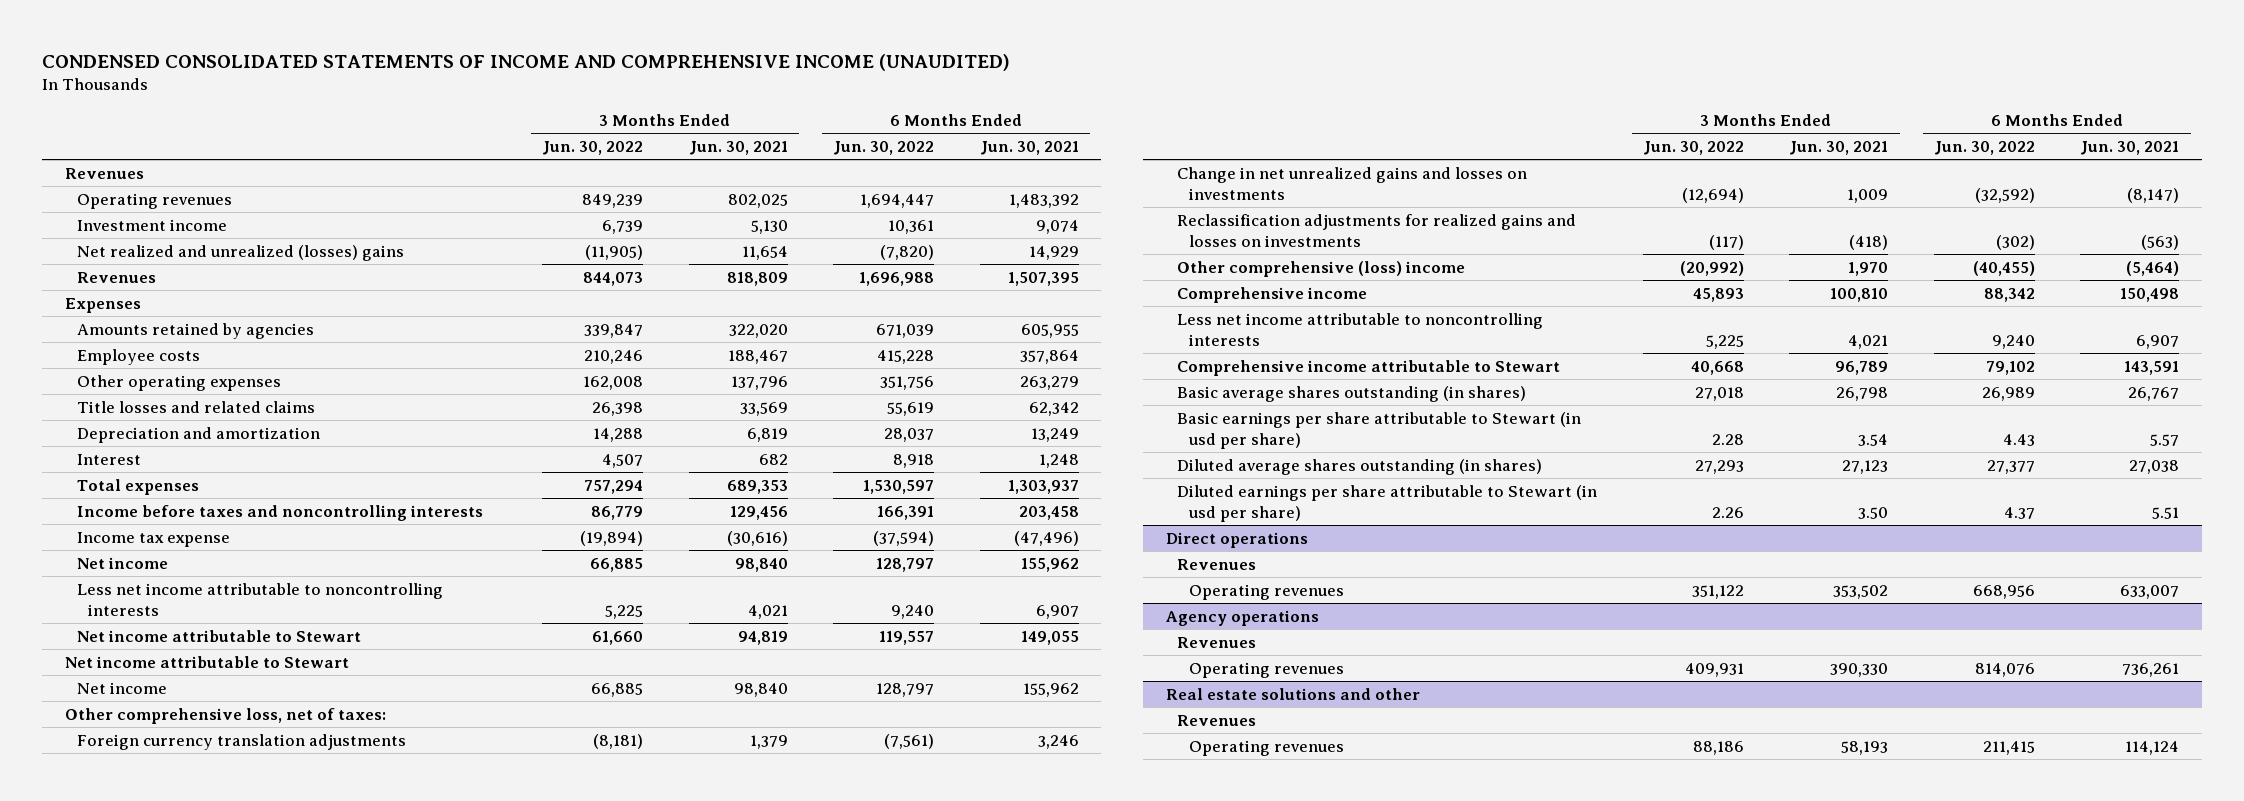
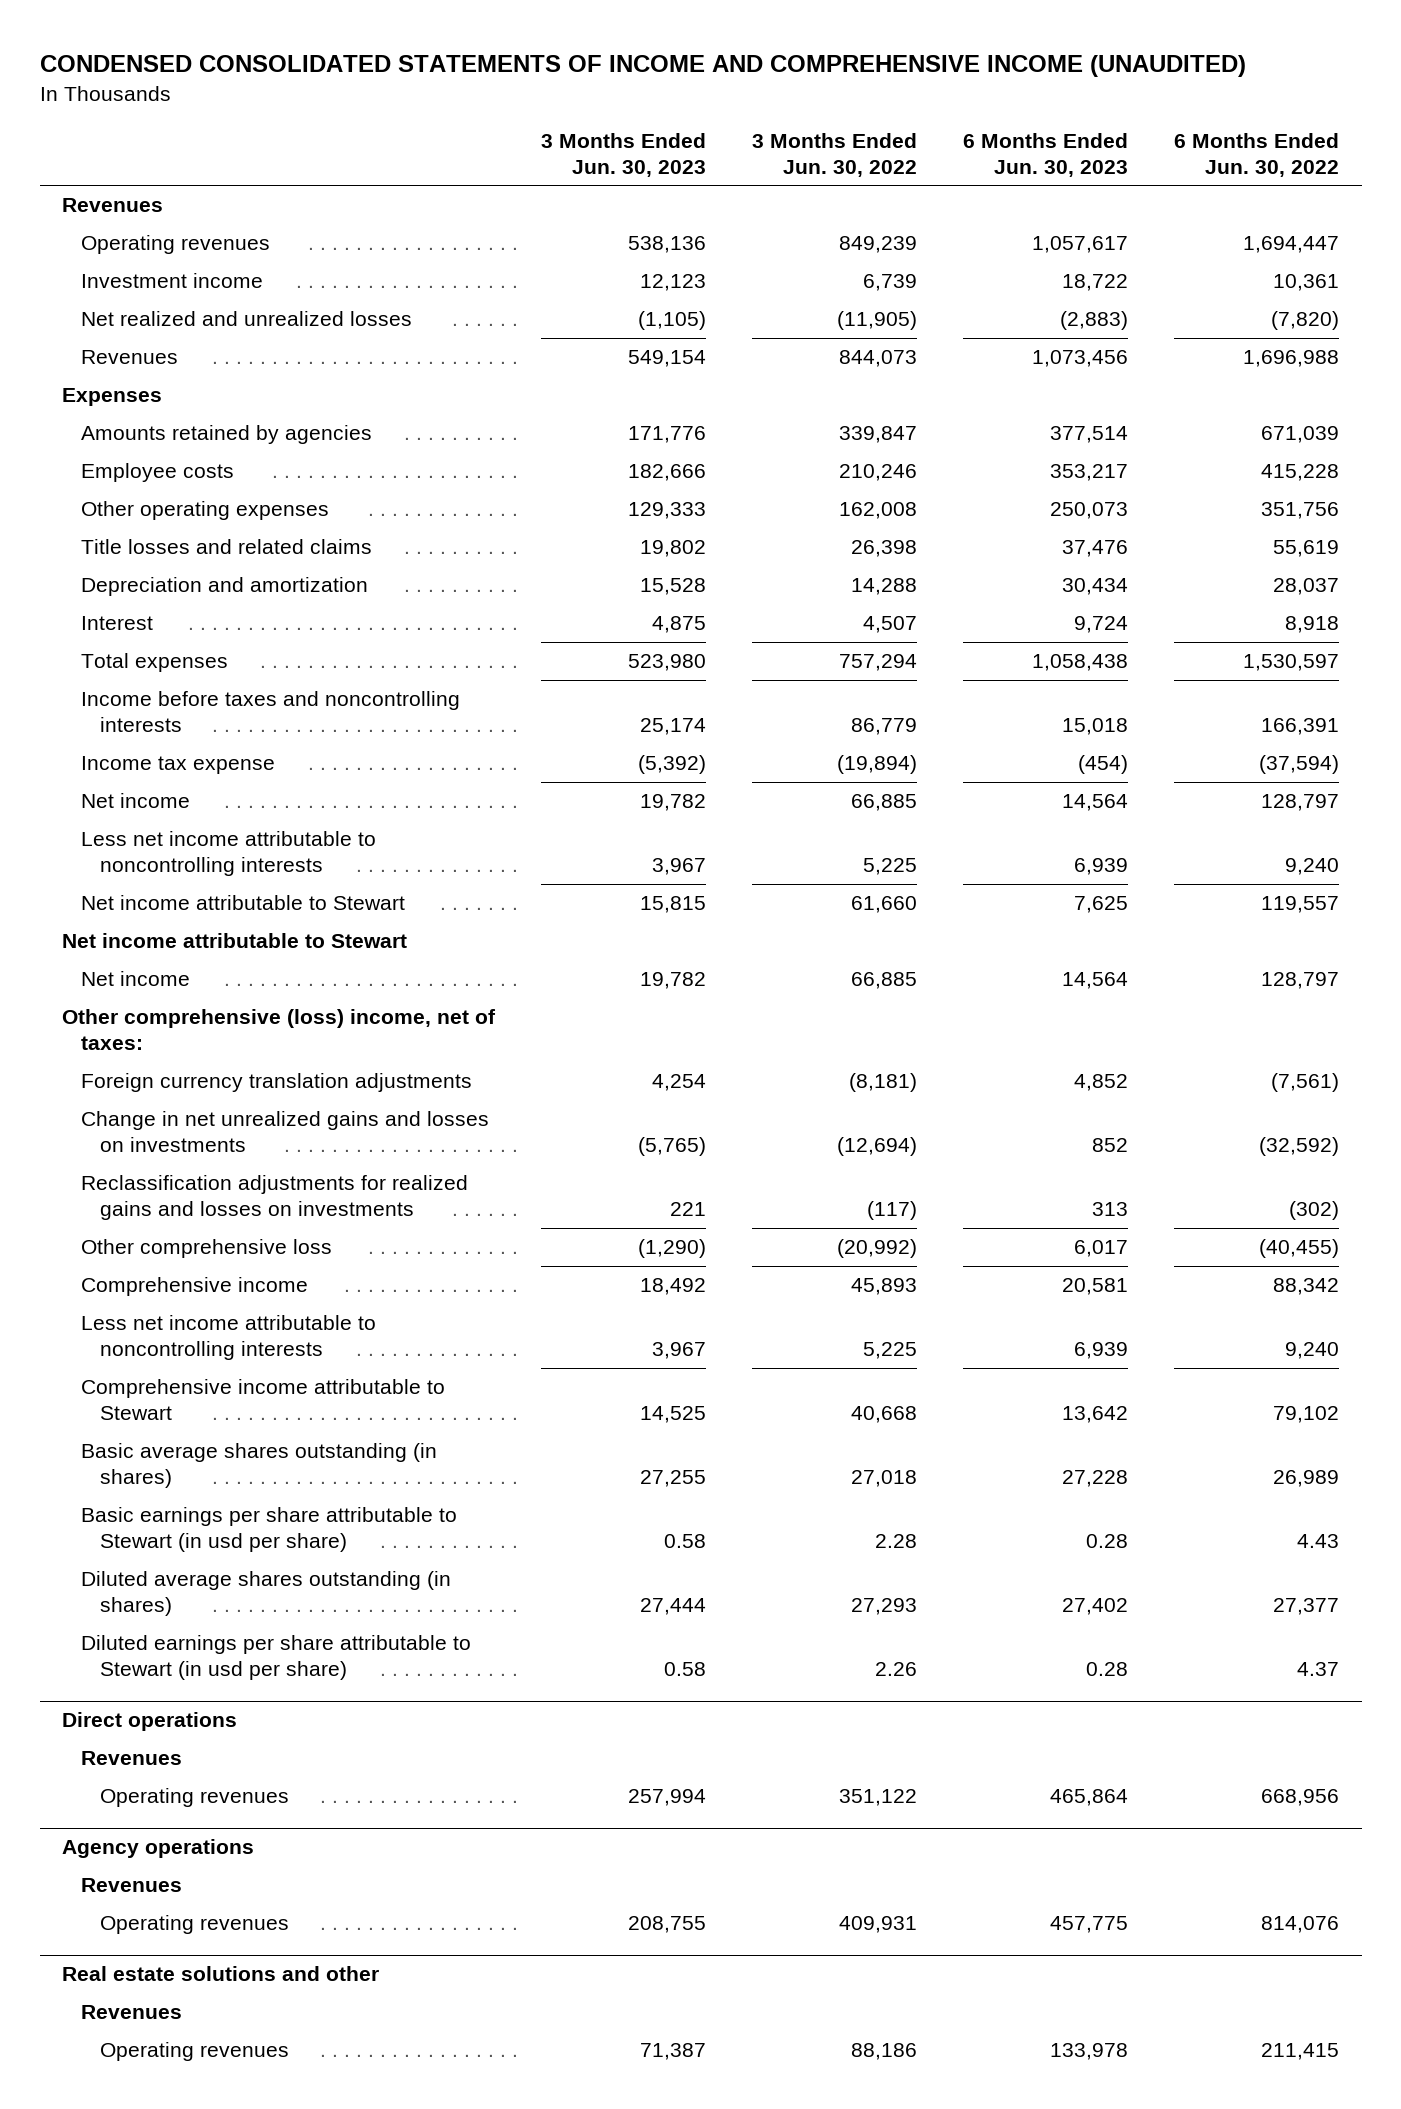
- | 3 Months Ended Jun. 30, 2022 | 3 Months Ended Jun. 30, 2021 | 6 Months Ended Jun. 30, 2022 | 6 Months Ended Jun. 30, 2021
+ | 3 Months Ended Jun. 30, 2023 | 3 Months Ended Jun. 30, 2022 | 6 Months Ended Jun. 30, 2023 | 6 Months Ended Jun. 30, 2022
- Net realized and unrealized (losses) gains | (11,905) | 11,654 | (7,820) | 14,929
+ Net realized and unrealized losses | (1,105) | (11,905) | (2,883) | (7,820)
- Other comprehensive loss, net of taxes:
+ Other comprehensive (loss) income, net of taxes:
- Other comprehensive (loss) income | (20,992) | 1,970 | (40,455) | (5,464)
+ Other comprehensive loss | (1,290) | (20,992) | 6,017 | (40,455)

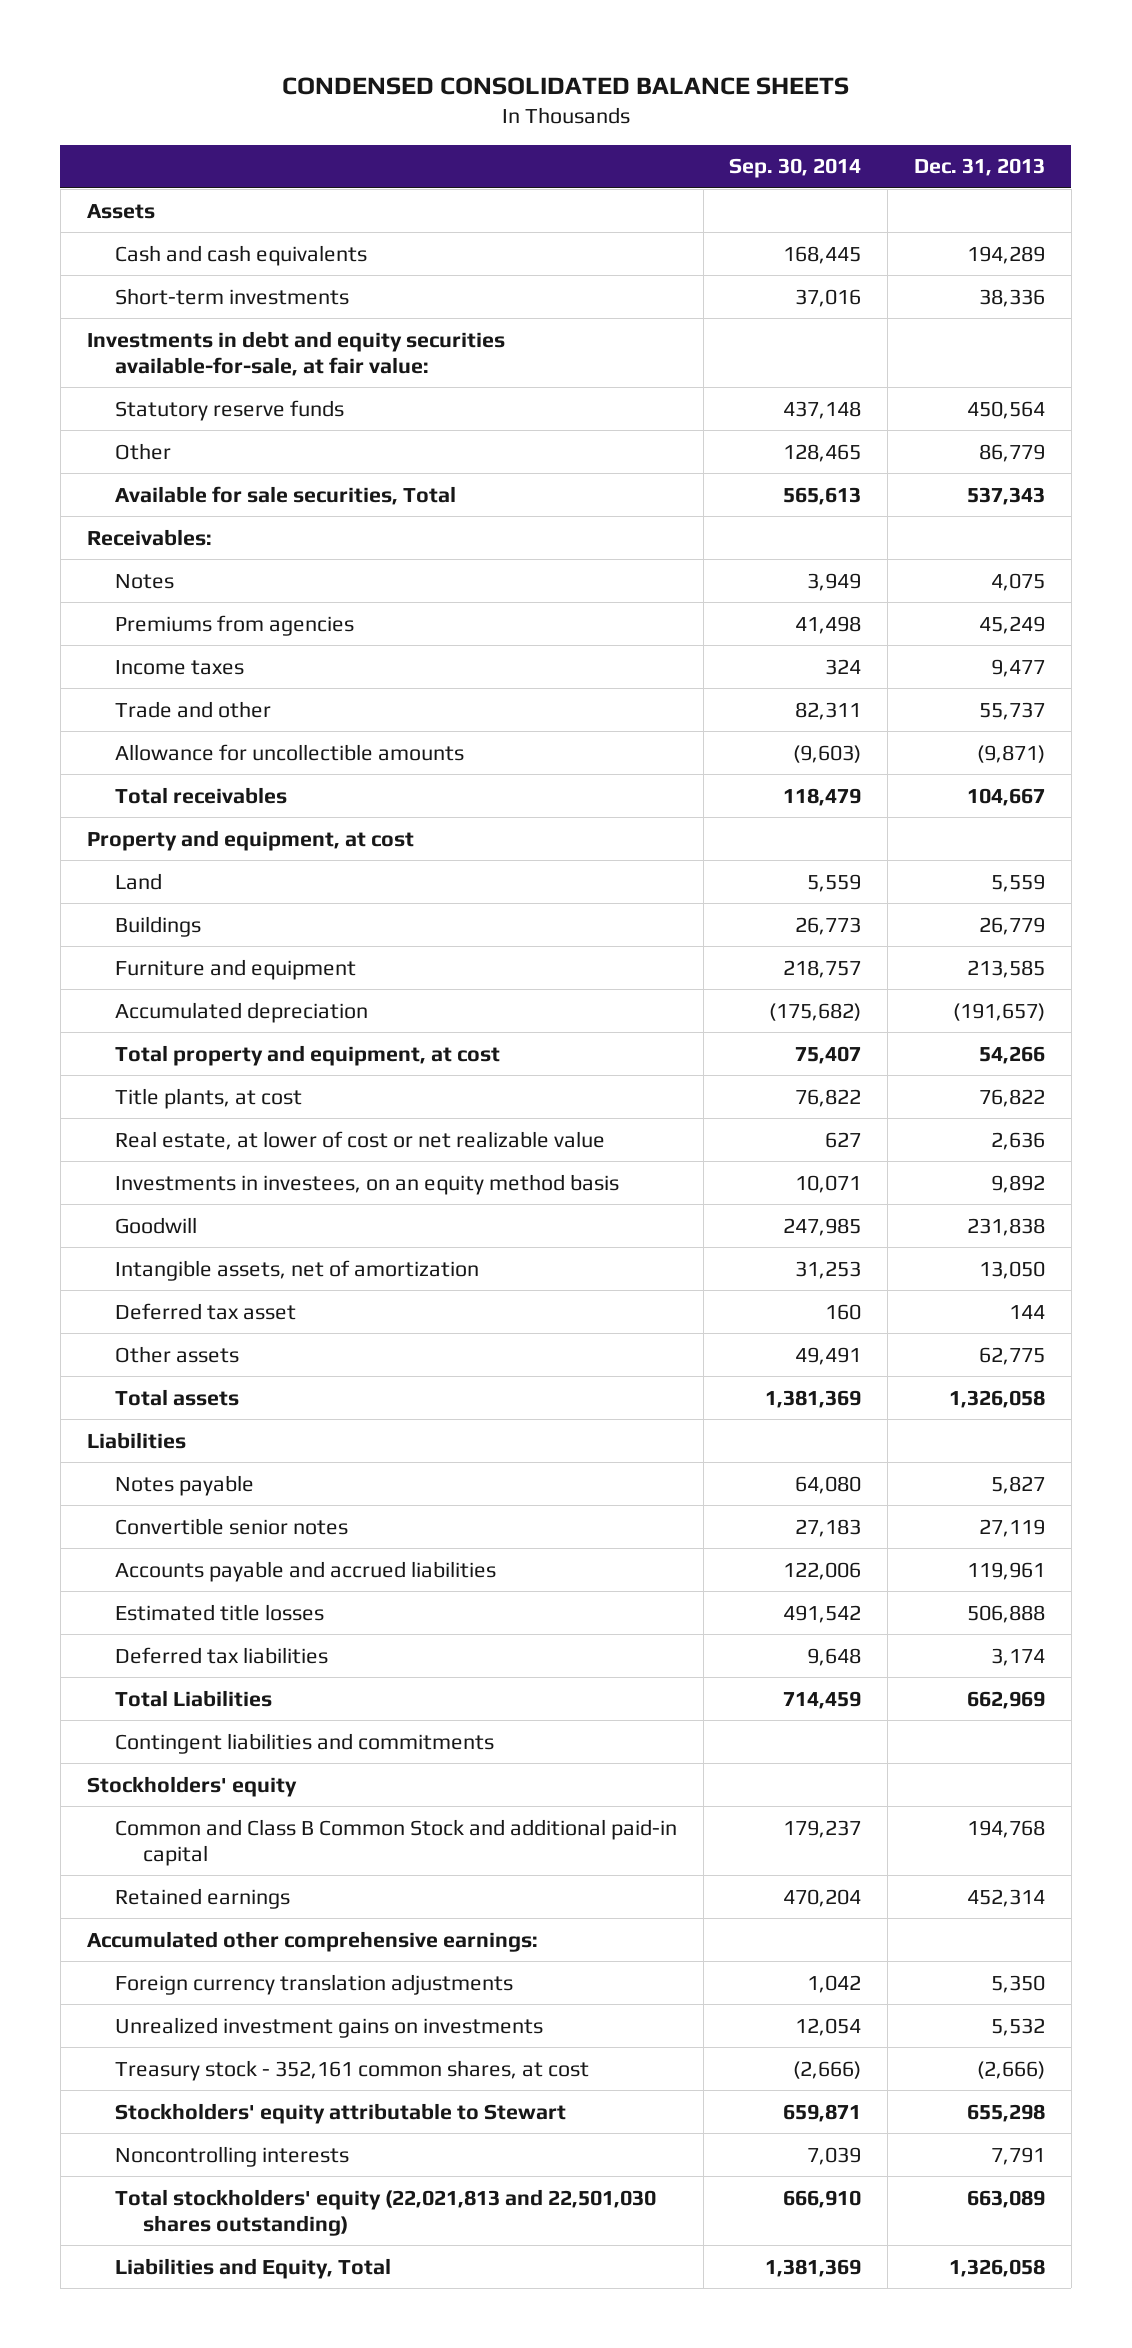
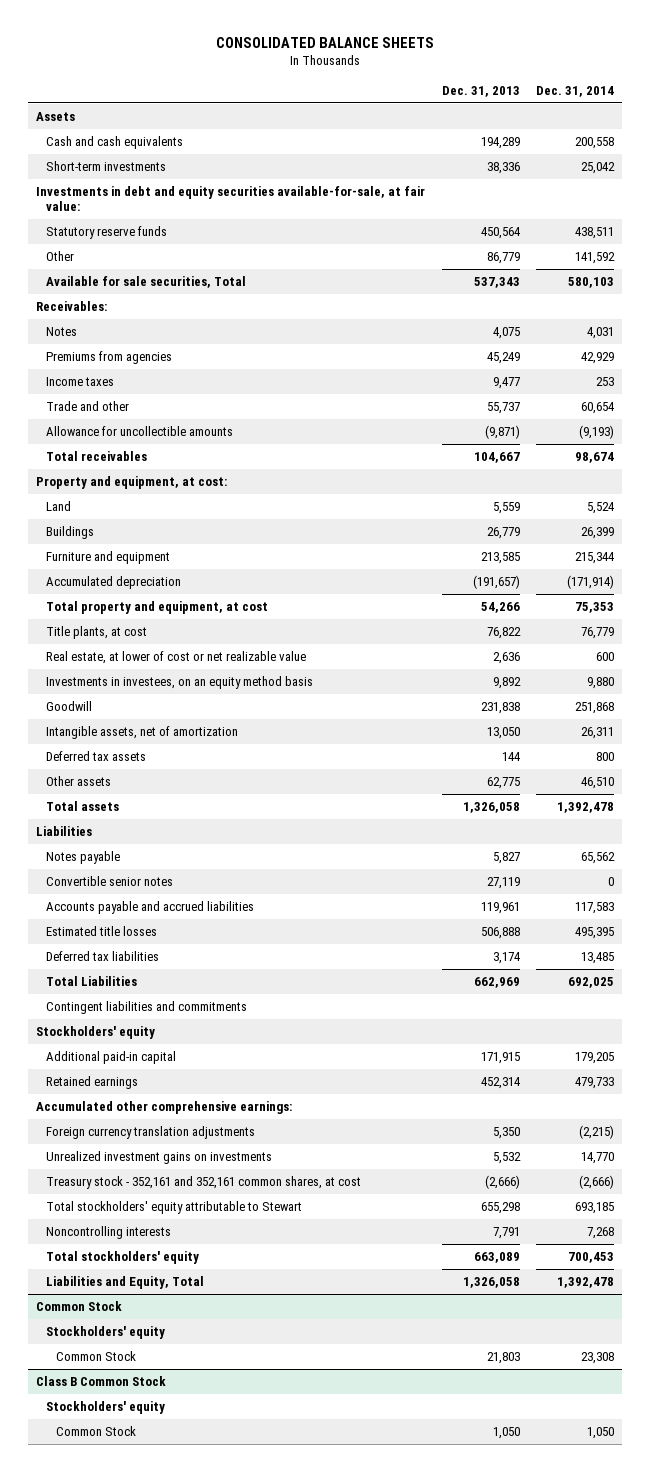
- CONDENSED CONSOLIDATED BALANCE SHEETS
+ CONSOLIDATED BALANCE SHEETS
- | Sep. 30, 2014 | Dec. 31, 2013
+ | Dec. 31, 2013 | Dec. 31, 2014
- Property and equipment, at cost
+ Property and equipment, at cost:
- Deferred tax asset | 160 | 144
+ Deferred tax assets | 144 | 800
- Common and Class B Common Stock and additional paid-in capital | 179,237 | 194,768
+ Additional paid-in capital | 171,915 | 179,205
- Treasury stock - 352,161 common shares, at cost | (2,666) | (2,666)
- Stockholders' equity attributable to Stewart | 659,871 | 655,298
+ Treasury stock - 352,161 and 352,161 common shares, at cost | (2,666) | (2,666)
+ Total stockholders' equity attributable to Stewart | 655,298 | 693,185
- Total stockholders' equity (22,021,813 and 22,501,030 shares outstanding) | 666,910 | 663,089
+ Total stockholders' equity | 663,089 | 700,453
+ Common Stock
+ Stockholders' equity
+ Common Stock | 21,803 | 23,308
+ Class B Common Stock
+ Stockholders' equity
+ Common Stock | 1,050 | 1,050

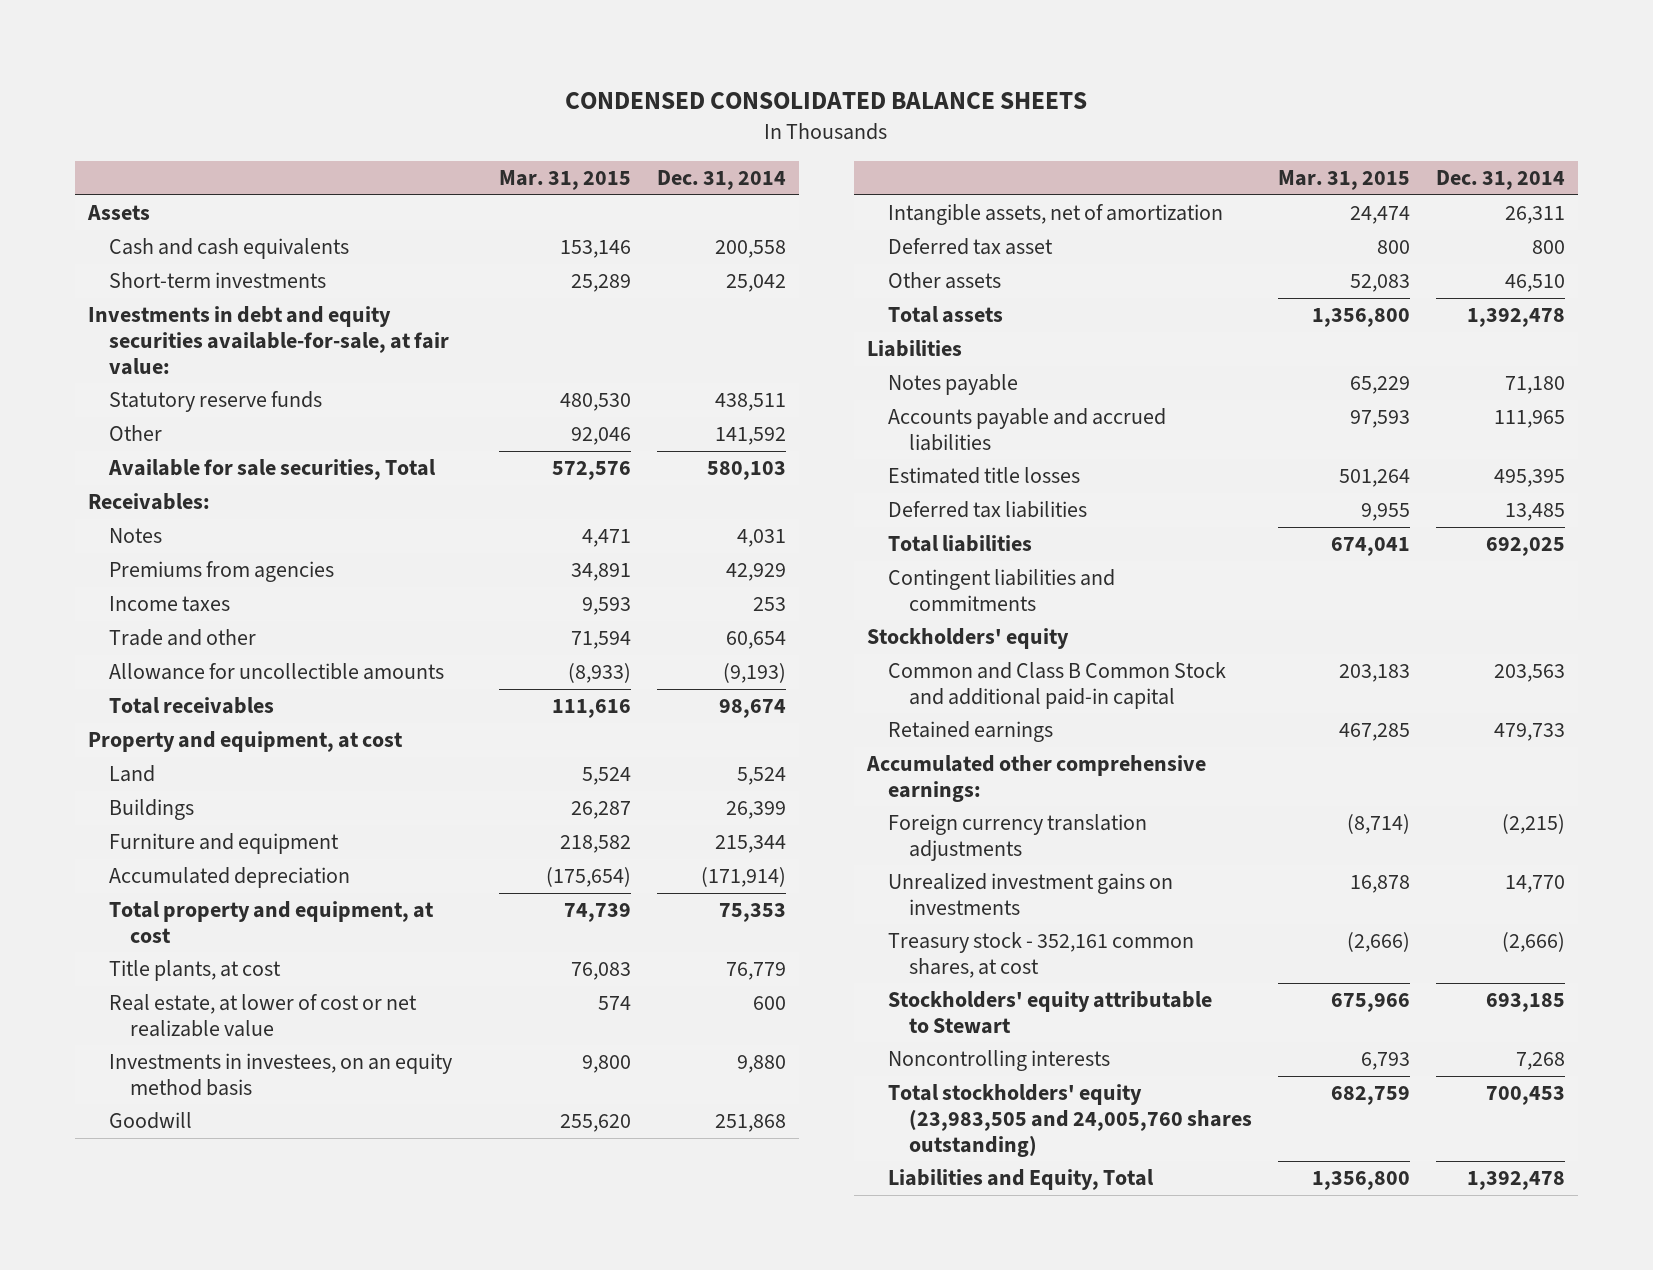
- CONSOLIDATED BALANCE SHEETS
+ CONDENSED CONSOLIDATED BALANCE SHEETS
- | Dec. 31, 2013 | Dec. 31, 2014
+ | Mar. 31, 2015 | Dec. 31, 2014
- Property and equipment, at cost:
+ Property and equipment, at cost
- Deferred tax assets | 144 | 800
+ Deferred tax asset | 800 | 800
- Notes payable | 5,827 | 65,562
- Convertible senior notes | 27,119 | 0
- Accounts payable and accrued liabilities | 119,961 | 117,583
+ Notes payable | 65,229 | 71,180
+ Accounts payable and accrued liabilities | 97,593 | 111,965
- Total Liabilities | 662,969 | 692,025
+ Total liabilities | 674,041 | 692,025
- Additional paid-in capital | 171,915 | 179,205
+ Common and Class B Common Stock and additional paid-in capital | 203,183 | 203,563
- Treasury stock - 352,161 and 352,161 common shares, at cost | (2,666) | (2,666)
- Total stockholders' equity attributable to Stewart | 655,298 | 693,185
+ Treasury stock - 352,161 common shares, at cost | (2,666) | (2,666)
+ Stockholders' equity attributable to Stewart | 675,966 | 693,185
- Total stockholders' equity | 663,089 | 700,453
+ Total stockholders' equity (23,983,505 and 24,005,760 shares outstanding) | 682,759 | 700,453
- Common Stock
- Stockholders' equity
- Common Stock | 21,803 | 23,308
- Class B Common Stock
- Stockholders' equity
- Common Stock | 1,050 | 1,050

